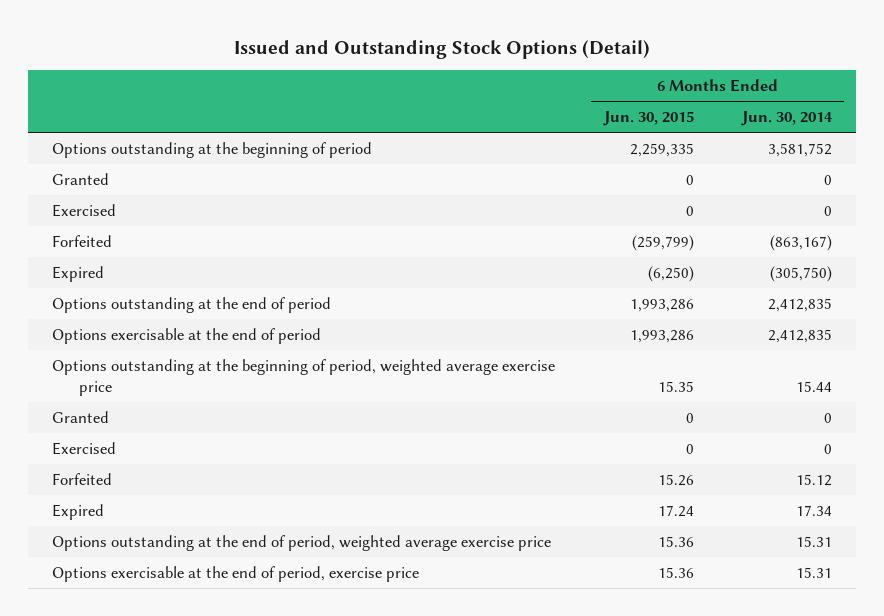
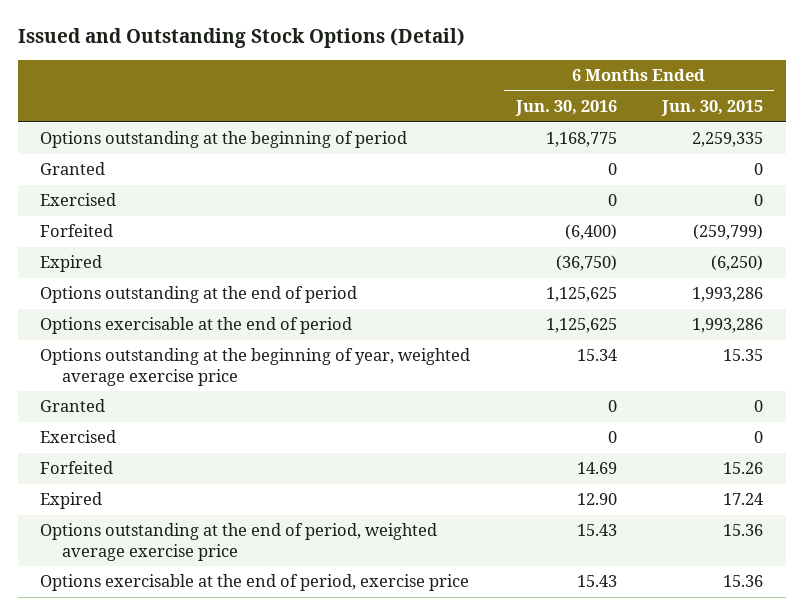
- | 6 Months Ended Jun. 30, 2015 | 6 Months Ended Jun. 30, 2014
+ | 6 Months Ended Jun. 30, 2016 | 6 Months Ended Jun. 30, 2015
- Options outstanding at the beginning of period, weighted average exercise price | 15.35 | 15.44
+ Options outstanding at the beginning of year, weighted average exercise price | 15.34 | 15.35

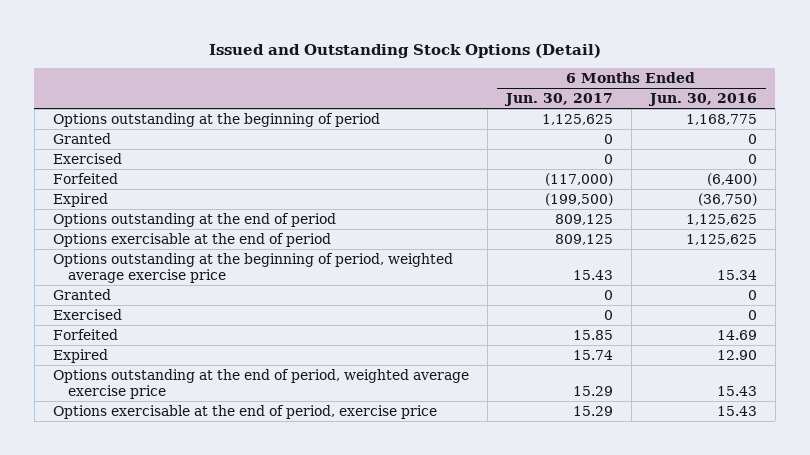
- | 6 Months Ended Jun. 30, 2016 | 6 Months Ended Jun. 30, 2015
+ | 6 Months Ended Jun. 30, 2017 | 6 Months Ended Jun. 30, 2016
- Options outstanding at the beginning of year, weighted average exercise price | 15.34 | 15.35
+ Options outstanding at the beginning of period, weighted average exercise price | 15.43 | 15.34

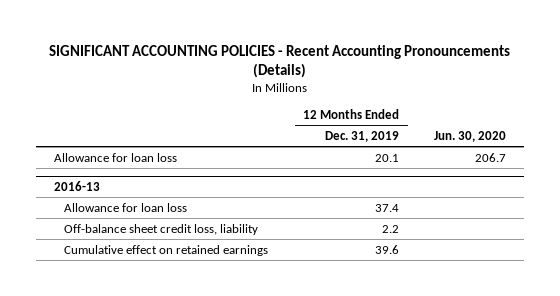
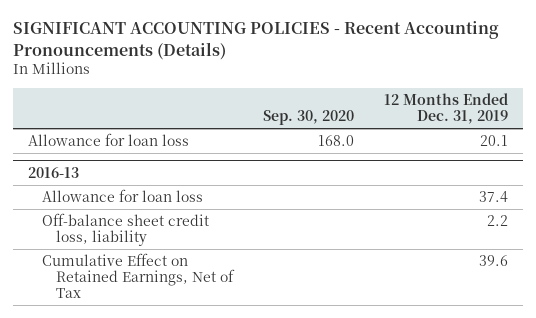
- | 12 Months Ended Dec. 31, 2019 | Jun. 30, 2020
+ | Sep. 30, 2020 | 12 Months Ended Dec. 31, 2019
@ 2016-13
- Cumulative effect on retained earnings | 39.6 |
+ Cumulative Effect on Retained Earnings, Net of Tax | | 39.6

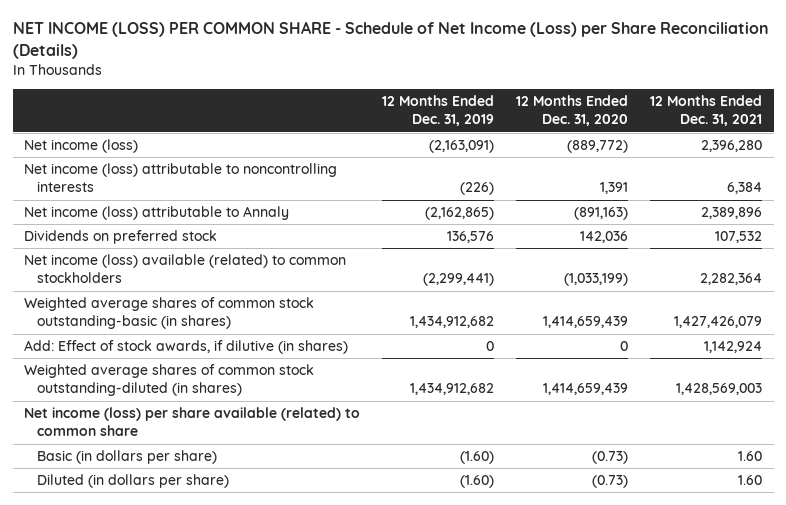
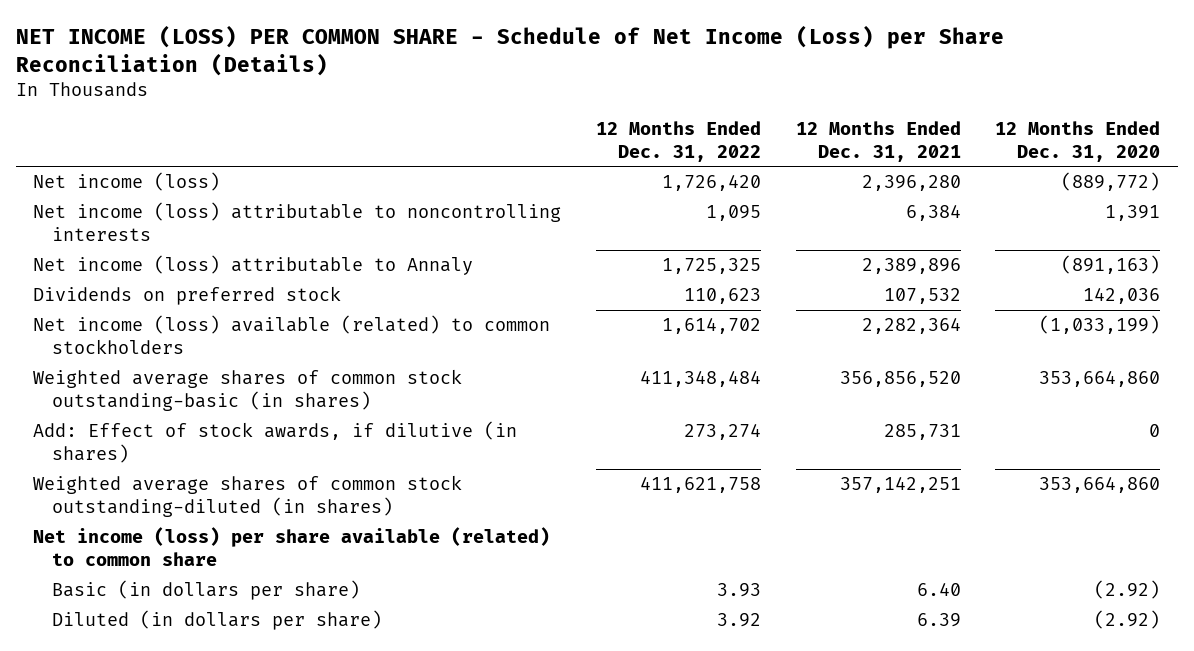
- | 12 Months Ended Dec. 31, 2019 | 12 Months Ended Dec. 31, 2020 | 12 Months Ended Dec. 31, 2021
+ | 12 Months Ended Dec. 31, 2022 | 12 Months Ended Dec. 31, 2021 | 12 Months Ended Dec. 31, 2020
- Weighted average shares of common stock outstanding-basic (in shares) | 1,434,912,682 | 1,414,659,439 | 1,427,426,079
- Add: Effect of stock awards, if dilutive (in shares) | 0 | 0 | 1,142,924
- Weighted average shares of common stock outstanding-diluted (in shares) | 1,434,912,682 | 1,414,659,439 | 1,428,569,003
+ Weighted average shares of common stock outstanding-basic (in shares) | 411,348,484 | 356,856,520 | 353,664,860
+ Add: Effect of stock awards, if dilutive (in shares) | 273,274 | 285,731 | 0
+ Weighted average shares of common stock outstanding-diluted (in shares) | 411,621,758 | 357,142,251 | 353,664,860
- Basic (in dollars per share) | (1.60) | (0.73) | 1.60
- Diluted (in dollars per share) | (1.60) | (0.73) | 1.60
+ Basic (in dollars per share) | 3.93 | 6.40 | (2.92)
+ Diluted (in dollars per share) | 3.92 | 6.39 | (2.92)

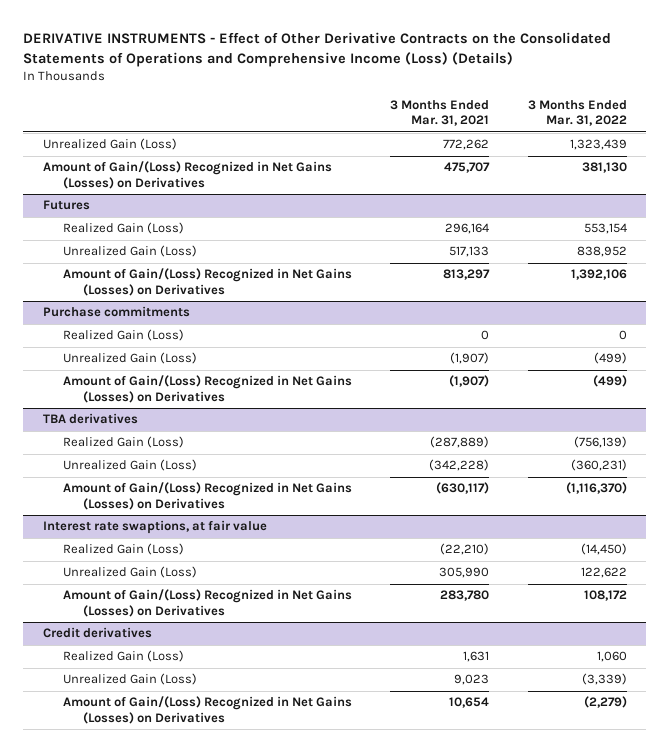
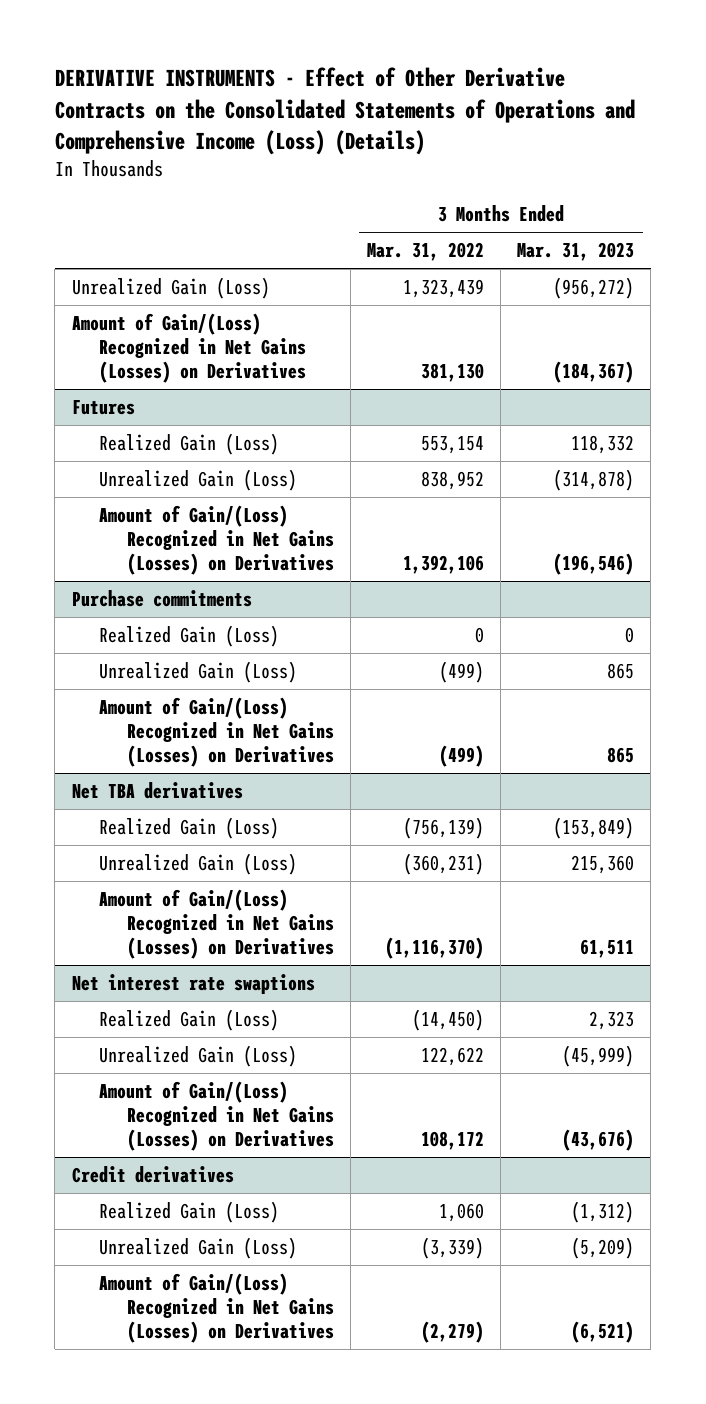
- | 3 Months Ended Mar. 31, 2021 | 3 Months Ended Mar. 31, 2022
+ | 3 Months Ended Mar. 31, 2022 | 3 Months Ended Mar. 31, 2023
- TBA derivatives
+ Net TBA derivatives
- Interest rate swaptions, at fair value
+ Net interest rate swaptions

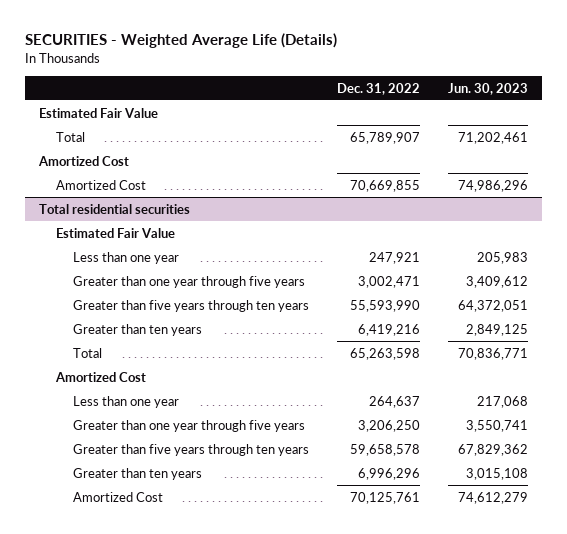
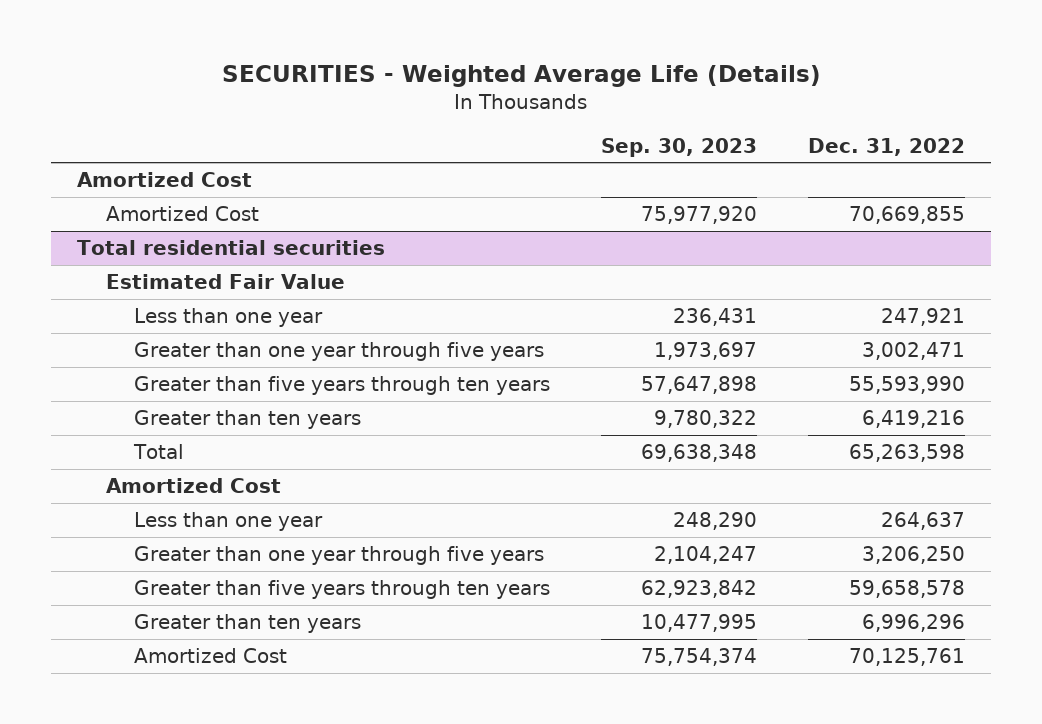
- | Dec. 31, 2022 | Jun. 30, 2023
+ | Sep. 30, 2023 | Dec. 31, 2022
- Estimated Fair Value
- Total | 65,789,907 | 71,202,461

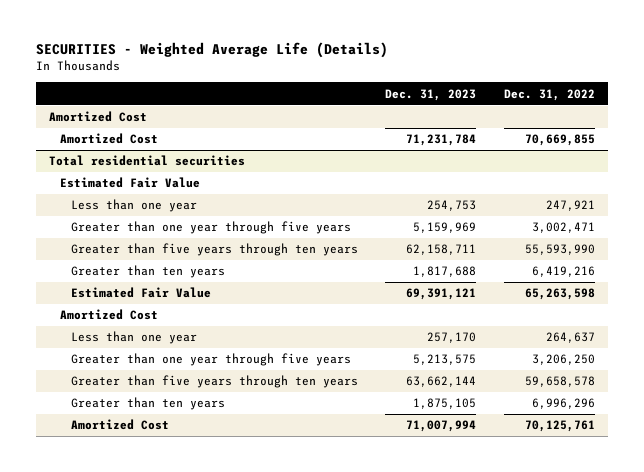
- | Sep. 30, 2023 | Dec. 31, 2022
+ | Dec. 31, 2023 | Dec. 31, 2022
@ Total residential securities
- Total | 69,638,348 | 65,263,598
+ Estimated Fair Value | 69,391,121 | 65,263,598

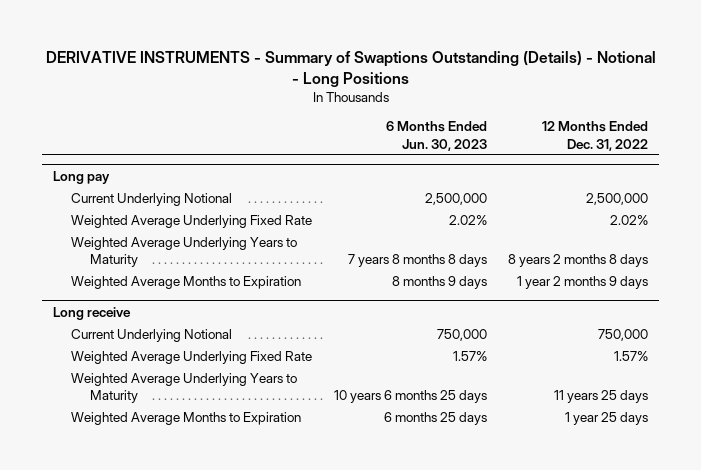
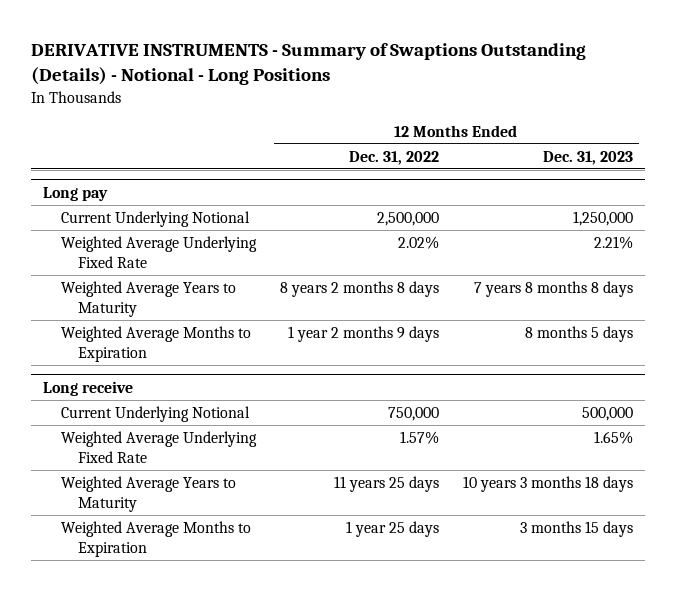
- | 6 Months Ended Jun. 30, 2023 | 12 Months Ended Dec. 31, 2022
+ | 12 Months Ended Dec. 31, 2022 | 12 Months Ended Dec. 31, 2023
@ Long pay
- Weighted Average Underlying Years to Maturity | 7 years 8 months 8 days | 8 years 2 months 8 days
+ Weighted Average Years to Maturity | 8 years 2 months 8 days | 7 years 8 months 8 days
@ Long receive
- Weighted Average Underlying Years to Maturity | 10 years 6 months 25 days | 11 years 25 days
+ Weighted Average Years to Maturity | 11 years 25 days | 10 years 3 months 18 days

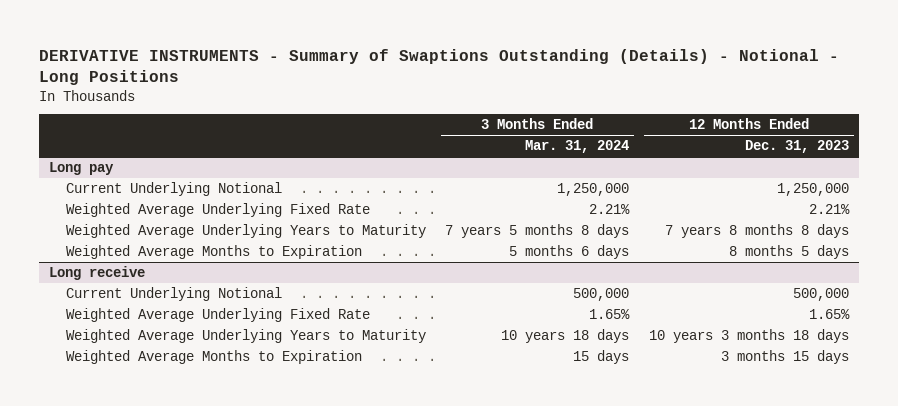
- | 12 Months Ended Dec. 31, 2022 | 12 Months Ended Dec. 31, 2023
+ | 3 Months Ended Mar. 31, 2024 | 12 Months Ended Dec. 31, 2023
@ Long pay
- Weighted Average Years to Maturity | 8 years 2 months 8 days | 7 years 8 months 8 days
+ Weighted Average Underlying Years to Maturity | 7 years 5 months 8 days | 7 years 8 months 8 days
@ Long receive
- Weighted Average Years to Maturity | 11 years 25 days | 10 years 3 months 18 days
+ Weighted Average Underlying Years to Maturity | 10 years 18 days | 10 years 3 months 18 days

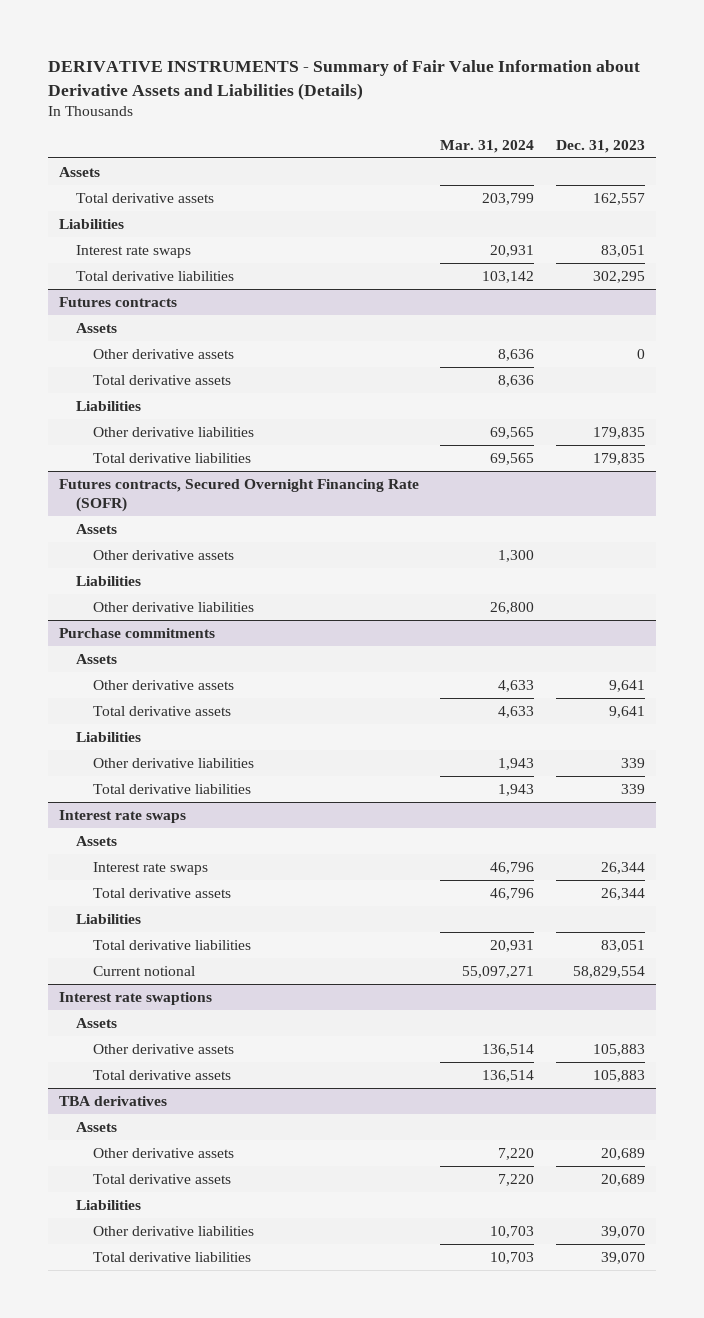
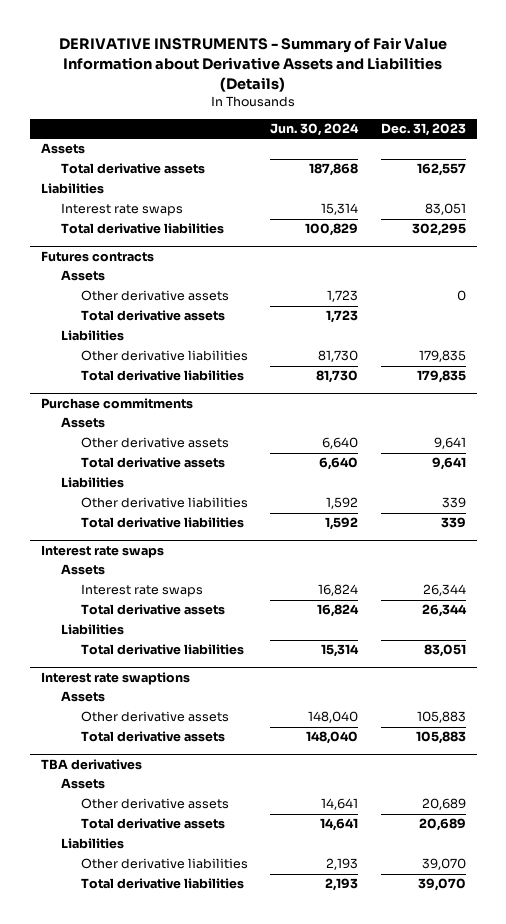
- | Mar. 31, 2024 | Dec. 31, 2023
+ | Jun. 30, 2024 | Dec. 31, 2023
- Futures contracts, Secured Overnight Financing Rate (SOFR)
- Assets
- Other derivative assets | 1,300 |
- Liabilities
- Other derivative liabilities | 26,800 |
@ Interest rate swaps
- Current notional | 55,097,271 | 58,829,554

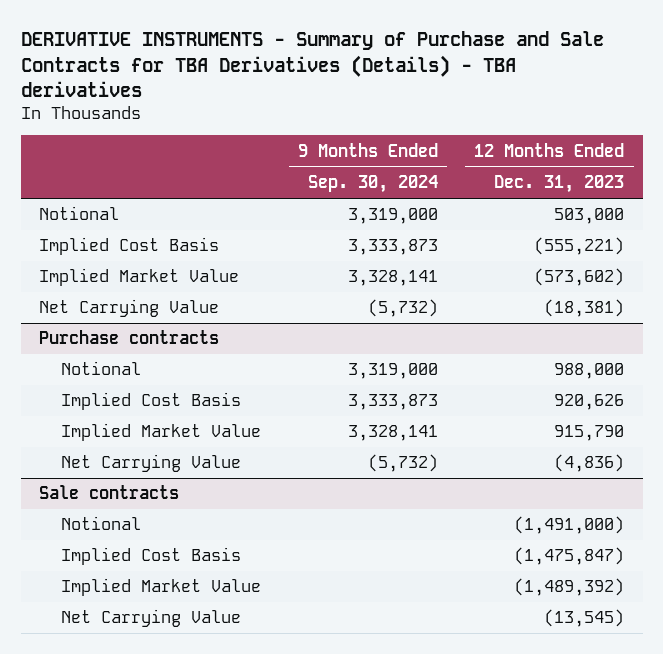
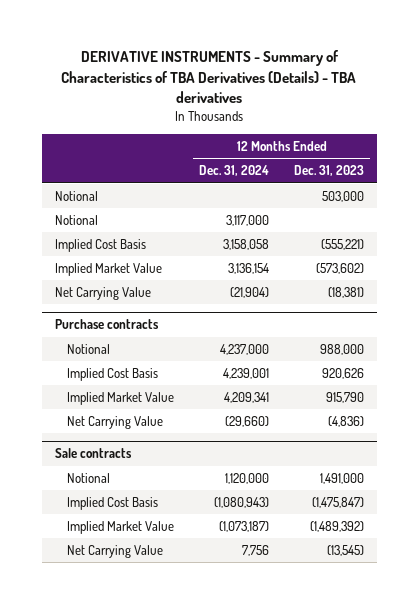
- DERIVATIVE INSTRUMENTS - Summary of Purchase and Sale Contracts for TBA Derivatives (Details) - TBA derivatives
+ DERIVATIVE INSTRUMENTS - Summary of Characteristics of TBA Derivatives (Details) - TBA derivatives
- | 9 Months Ended Sep. 30, 2024 | 12 Months Ended Dec. 31, 2023
+ | 12 Months Ended Dec. 31, 2024 | 12 Months Ended Dec. 31, 2023
+ Notional | 3,117,000 |
@ Sale contracts
- Notional | | (1,491,000)
+ Notional | 1,120,000 | 1,491,000

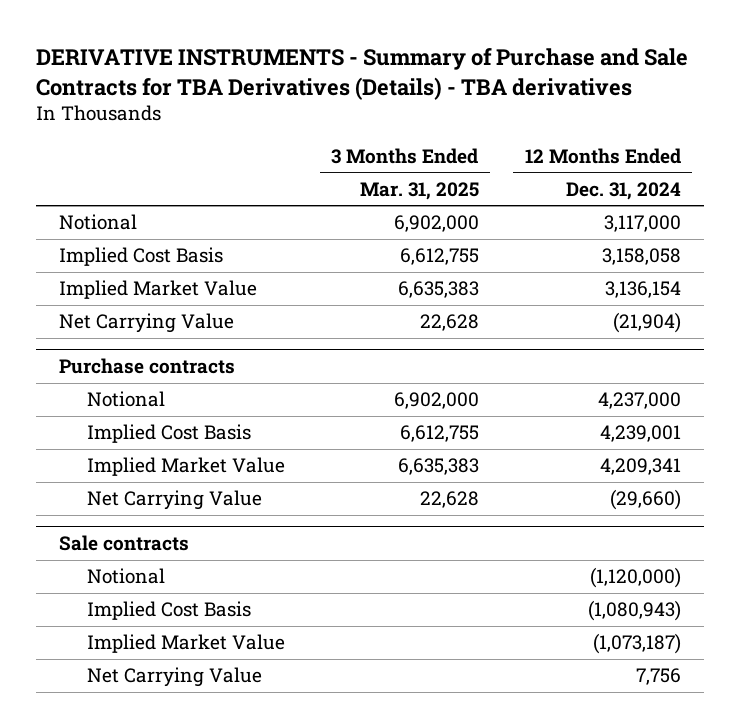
- DERIVATIVE INSTRUMENTS - Summary of Characteristics of TBA Derivatives (Details) - TBA derivatives
+ DERIVATIVE INSTRUMENTS - Summary of Purchase and Sale Contracts for TBA Derivatives (Details) - TBA derivatives
- | 12 Months Ended Dec. 31, 2024 | 12 Months Ended Dec. 31, 2023
+ | 3 Months Ended Mar. 31, 2025 | 12 Months Ended Dec. 31, 2024
- Notional | | 503,000
@ Sale contracts
- Notional | 1,120,000 | 1,491,000
+ Notional | | (1,120,000)

